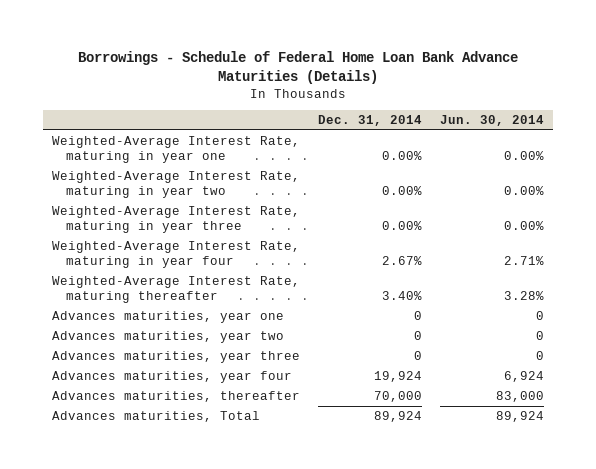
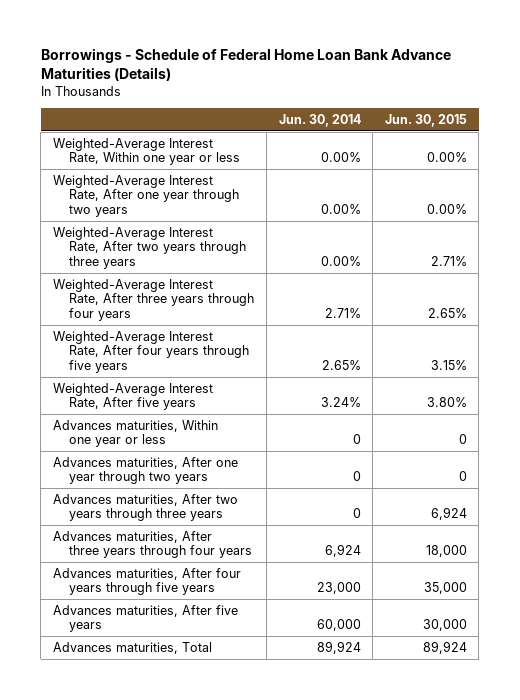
- | Dec. 31, 2014 | Jun. 30, 2014
+ | Jun. 30, 2014 | Jun. 30, 2015
- Weighted-Average Interest Rate, maturing in year one | 0.00% | 0.00%
- Weighted-Average Interest Rate, maturing in year two | 0.00% | 0.00%
- Weighted-Average Interest Rate, maturing in year three | 0.00% | 0.00%
- Weighted-Average Interest Rate, maturing in year four | 2.67% | 2.71%
- Weighted-Average Interest Rate, maturing thereafter | 3.40% | 3.28%
- Advances maturities, year one | 0 | 0
- Advances maturities, year two | 0 | 0
- Advances maturities, year three | 0 | 0
- Advances maturities, year four | 19,924 | 6,924
- Advances maturities, thereafter | 70,000 | 83,000
+ Weighted-Average Interest Rate, Within one year or less | 0.00% | 0.00%
+ Weighted-Average Interest Rate, After one year through two years | 0.00% | 0.00%
+ Weighted-Average Interest Rate, After two years through three years | 0.00% | 2.71%
+ Weighted-Average Interest Rate, After three years through four years | 2.71% | 2.65%
+ Weighted-Average Interest Rate, After four years through five years | 2.65% | 3.15%
+ Weighted-Average Interest Rate, After five years | 3.24% | 3.80%
+ Advances maturities, Within one year or less | 0 | 0
+ Advances maturities, After one year through two years | 0 | 0
+ Advances maturities, After two years through three years | 0 | 6,924
+ Advances maturities, After three years through four years | 6,924 | 18,000
+ Advances maturities, After four years through five years | 23,000 | 35,000
+ Advances maturities, After five years | 60,000 | 30,000

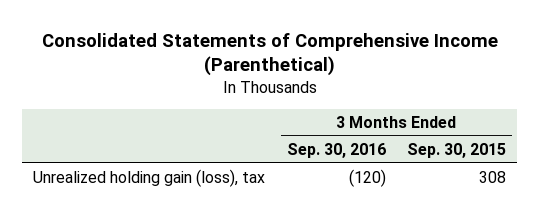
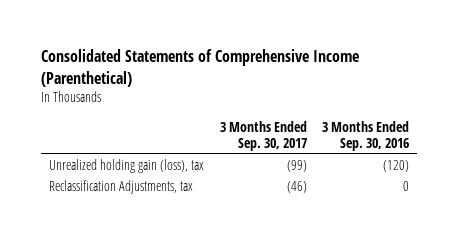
- | 3 Months Ended Sep. 30, 2016 | 3 Months Ended Sep. 30, 2015
+ | 3 Months Ended Sep. 30, 2017 | 3 Months Ended Sep. 30, 2016
+ Reclassification Adjustments, tax | (46) | 0

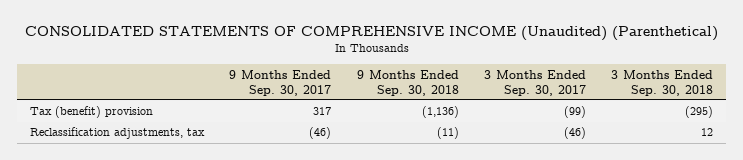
- Consolidated Statements of Comprehensive Income (Parenthetical)
+ CONSOLIDATED STATEMENTS OF COMPREHENSIVE INCOME (Unaudited) (Parenthetical)
- | 3 Months Ended Sep. 30, 2017 | 3 Months Ended Sep. 30, 2016
+ | 9 Months Ended Sep. 30, 2017 | 9 Months Ended Sep. 30, 2018 | 3 Months Ended Sep. 30, 2017 | 3 Months Ended Sep. 30, 2018
- Unrealized holding gain (loss), tax | (99) | (120)
- Reclassification Adjustments, tax | (46) | 0
+ Tax (benefit) provision | 317 | (1,136) | (99) | (295)
+ Reclassification adjustments, tax | (46) | (11) | (46) | 12

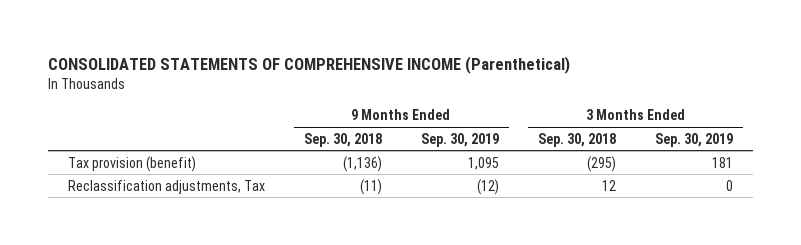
- CONSOLIDATED STATEMENTS OF COMPREHENSIVE INCOME (Unaudited) (Parenthetical)
+ CONSOLIDATED STATEMENTS OF COMPREHENSIVE INCOME (Parenthetical)
- | 9 Months Ended Sep. 30, 2017 | 9 Months Ended Sep. 30, 2018 | 3 Months Ended Sep. 30, 2017 | 3 Months Ended Sep. 30, 2018
+ | 9 Months Ended Sep. 30, 2018 | 9 Months Ended Sep. 30, 2019 | 3 Months Ended Sep. 30, 2018 | 3 Months Ended Sep. 30, 2019
- Tax (benefit) provision | 317 | (1,136) | (99) | (295)
- Reclassification adjustments, tax | (46) | (11) | (46) | 12
+ Tax provision (benefit) | (1,136) | 1,095 | (295) | 181
+ Reclassification adjustments, Tax | (11) | (12) | 12 | 0

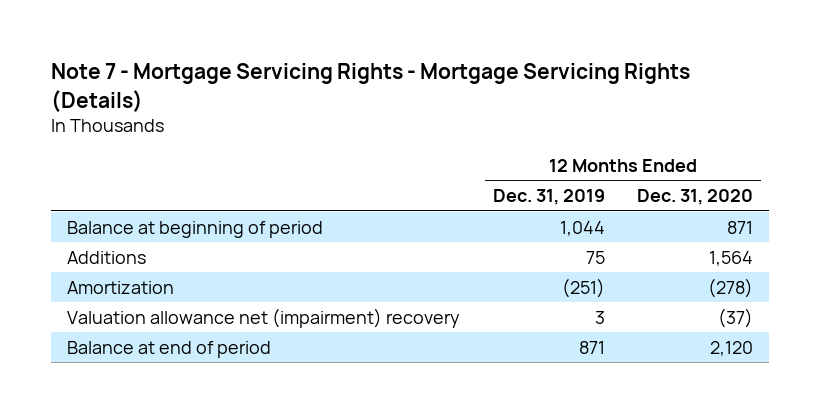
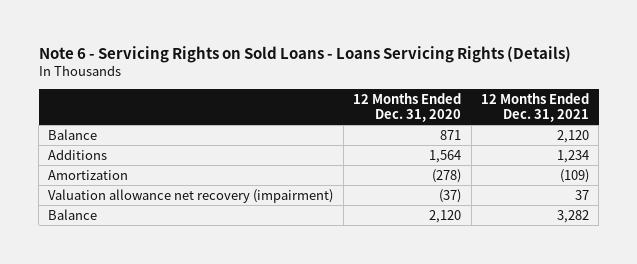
- Note 7 - Mortgage Servicing Rights - Mortgage Servicing Rights (Details)
+ Note 6 - Servicing Rights on Sold Loans - Loans Servicing Rights (Details)
- | 12 Months Ended Dec. 31, 2019 | 12 Months Ended Dec. 31, 2020
+ | 12 Months Ended Dec. 31, 2020 | 12 Months Ended Dec. 31, 2021
- Balance at beginning of period | 1,044 | 871
+ Balance | 871 | 2,120
- Valuation allowance net (impairment) recovery | 3 | (37)
- Balance at end of period | 871 | 2,120
+ Valuation allowance net recovery (impairment) | (37) | 37
+ Balance | 2,120 | 3,282

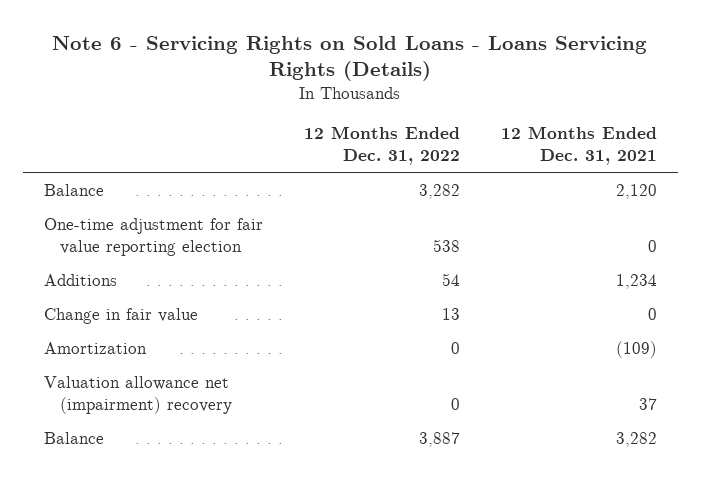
- | 12 Months Ended Dec. 31, 2020 | 12 Months Ended Dec. 31, 2021
+ | 12 Months Ended Dec. 31, 2022 | 12 Months Ended Dec. 31, 2021
+ One-time adjustment for fair value reporting election | 538 | 0
+ Change in fair value | 13 | 0
- Valuation allowance net recovery (impairment) | (37) | 37
+ Valuation allowance net (impairment) recovery | 0 | 37

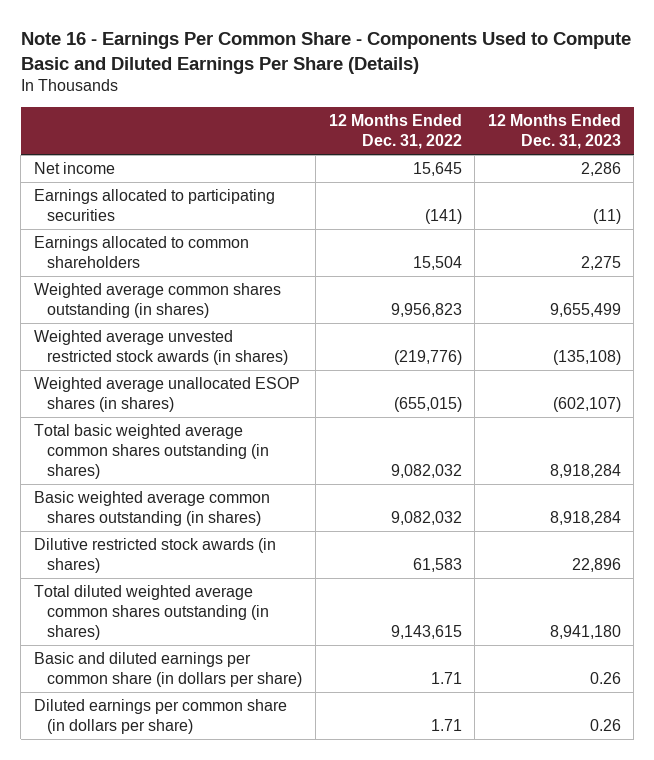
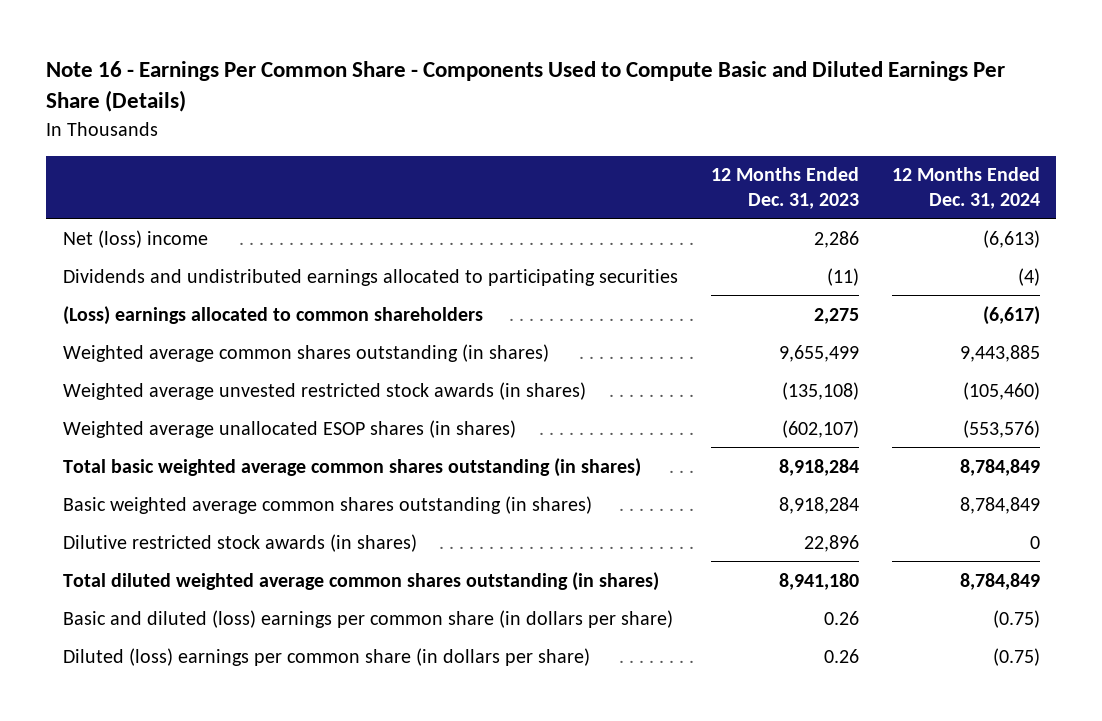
- | 12 Months Ended Dec. 31, 2022 | 12 Months Ended Dec. 31, 2023
+ | 12 Months Ended Dec. 31, 2023 | 12 Months Ended Dec. 31, 2024
- Net income | 15,645 | 2,286
- Earnings allocated to participating securities | (141) | (11)
- Earnings allocated to common shareholders | 15,504 | 2,275
+ Net (loss) income | 2,286 | (6,613)
+ Dividends and undistributed earnings allocated to participating securities | (11) | (4)
+ (Loss) earnings allocated to common shareholders | 2,275 | (6,617)
- Basic and diluted earnings per common share (in dollars per share) | 1.71 | 0.26
- Diluted earnings per common share (in dollars per share) | 1.71 | 0.26
+ Basic and diluted (loss) earnings per common share (in dollars per share) | 0.26 | (0.75)
+ Diluted (loss) earnings per common share (in dollars per share) | 0.26 | (0.75)

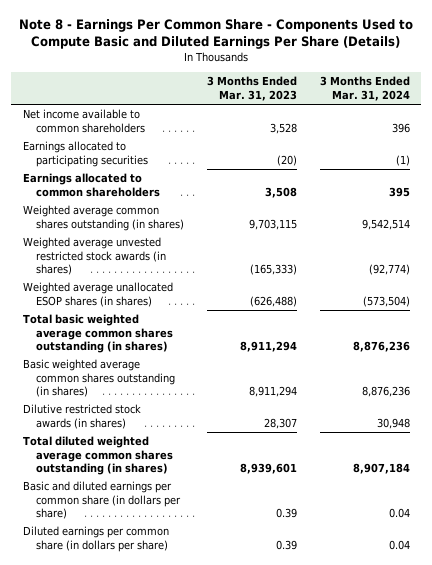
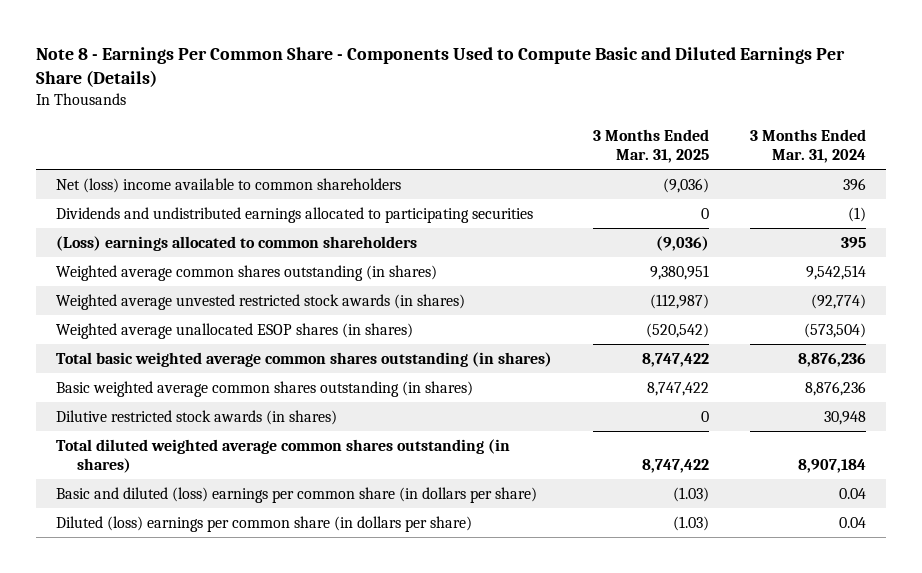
- | 3 Months Ended Mar. 31, 2023 | 3 Months Ended Mar. 31, 2024
+ | 3 Months Ended Mar. 31, 2025 | 3 Months Ended Mar. 31, 2024
- Net income available to common shareholders | 3,528 | 396
- Earnings allocated to participating securities | (20) | (1)
- Earnings allocated to common shareholders | 3,508 | 395
+ Net (loss) income available to common shareholders | (9,036) | 396
+ Dividends and undistributed earnings allocated to participating securities | 0 | (1)
+ (Loss) earnings allocated to common shareholders | (9,036) | 395
- Basic and diluted earnings per common share (in dollars per share) | 0.39 | 0.04
- Diluted earnings per common share (in dollars per share) | 0.39 | 0.04
+ Basic and diluted (loss) earnings per common share (in dollars per share) | (1.03) | 0.04
+ Diluted (loss) earnings per common share (in dollars per share) | (1.03) | 0.04

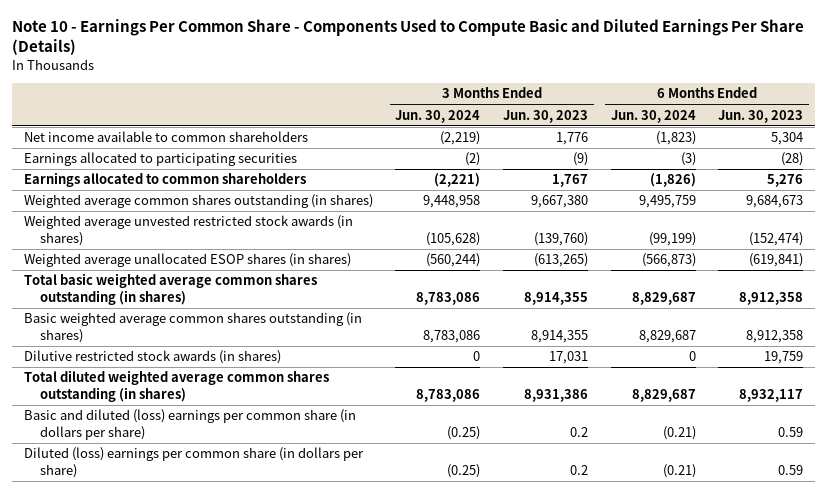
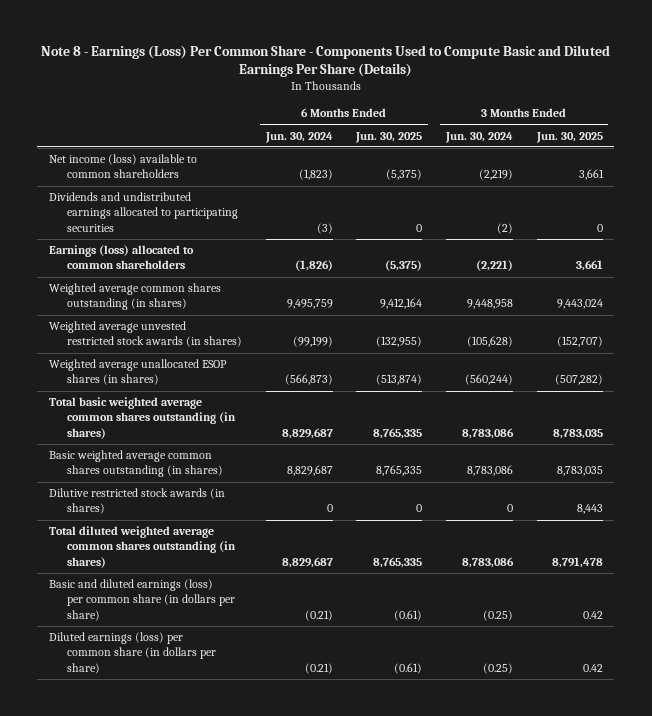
- Note 10 - Earnings Per Common Share - Components Used to Compute Basic and Diluted Earnings Per Share (Details)
+ Note 8 - Earnings (Loss) Per Common Share - Components Used to Compute Basic and Diluted Earnings Per Share (Details)
- | 3 Months Ended Jun. 30, 2024 | 3 Months Ended Jun. 30, 2023 | 6 Months Ended Jun. 30, 2024 | 6 Months Ended Jun. 30, 2023
+ | 6 Months Ended Jun. 30, 2024 | 6 Months Ended Jun. 30, 2025 | 3 Months Ended Jun. 30, 2024 | 3 Months Ended Jun. 30, 2025
- Net income available to common shareholders | (2,219) | 1,776 | (1,823) | 5,304
- Earnings allocated to participating securities | (2) | (9) | (3) | (28)
- Earnings allocated to common shareholders | (2,221) | 1,767 | (1,826) | 5,276
+ Net income (loss) available to common shareholders | (1,823) | (5,375) | (2,219) | 3,661
+ Dividends and undistributed earnings allocated to participating securities | (3) | 0 | (2) | 0
+ Earnings (loss) allocated to common shareholders | (1,826) | (5,375) | (2,221) | 3,661
- Basic and diluted (loss) earnings per common share (in dollars per share) | (0.25) | 0.2 | (0.21) | 0.59
- Diluted (loss) earnings per common share (in dollars per share) | (0.25) | 0.2 | (0.21) | 0.59
+ Basic and diluted earnings (loss) per common share (in dollars per share) | (0.21) | (0.61) | (0.25) | 0.42
+ Diluted earnings (loss) per common share (in dollars per share) | (0.21) | (0.61) | (0.25) | 0.42

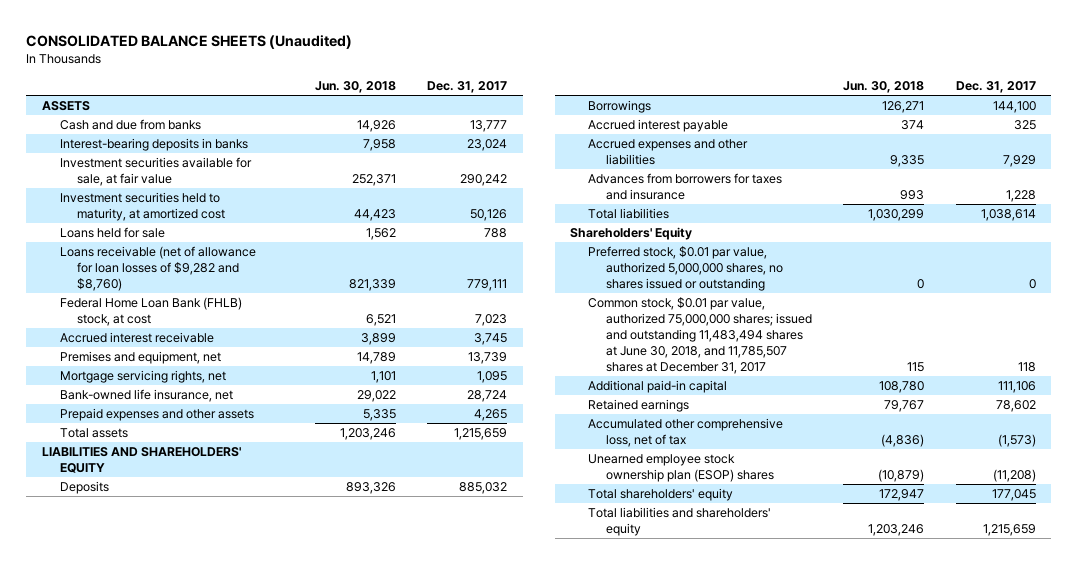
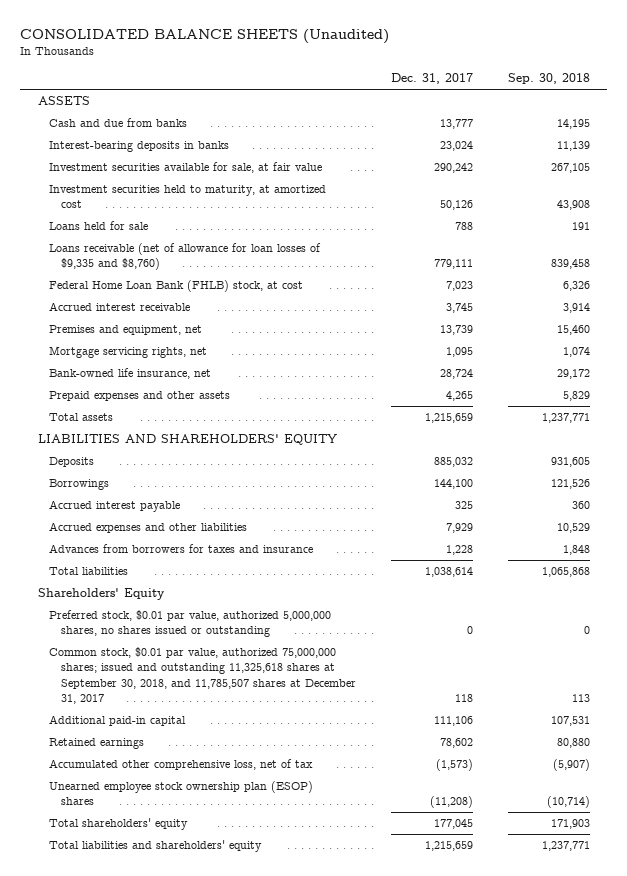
- | Jun. 30, 2018 | Dec. 31, 2017
+ | Dec. 31, 2017 | Sep. 30, 2018
- Loans receivable (net of allowance for loan losses of $9,282 and $8,760) | 821,339 | 779,111
+ Loans receivable (net of allowance for loan losses of $9,335 and $8,760) | 779,111 | 839,458
- Common stock, $0.01 par value, authorized 75,000,000 shares; issued and outstanding 11,483,494 shares at June 30, 2018, and 11,785,507 shares at December 31, 2017 | 115 | 118
+ Common stock, $0.01 par value, authorized 75,000,000 shares; issued and outstanding 11,325,618 shares at September 30, 2018, and 11,785,507 shares at December 31, 2017 | 118 | 113

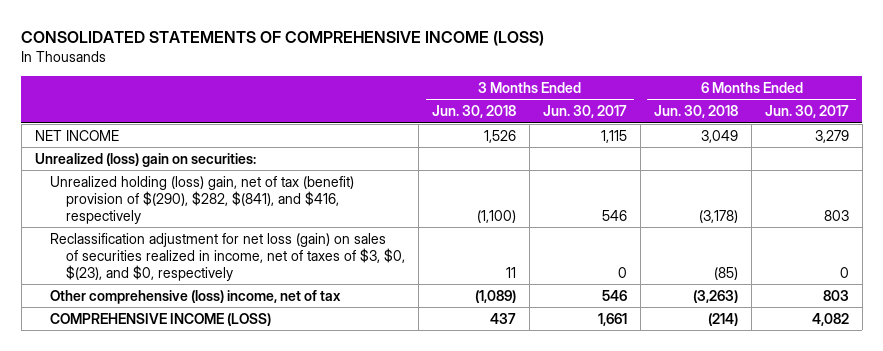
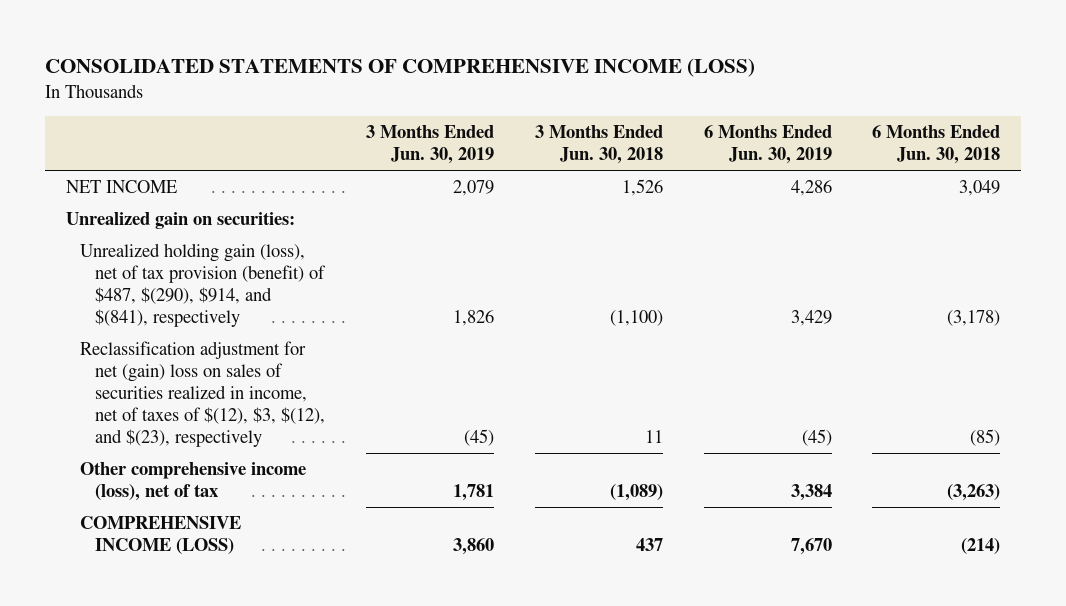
- | 3 Months Ended Jun. 30, 2018 | 3 Months Ended Jun. 30, 2017 | 6 Months Ended Jun. 30, 2018 | 6 Months Ended Jun. 30, 2017
+ | 3 Months Ended Jun. 30, 2019 | 3 Months Ended Jun. 30, 2018 | 6 Months Ended Jun. 30, 2019 | 6 Months Ended Jun. 30, 2018
- Unrealized (loss) gain on securities:
- Unrealized holding (loss) gain, net of tax (benefit) provision of $(290), $282, $(841), and $416, respectively | (1,100) | 546 | (3,178) | 803
- Reclassification adjustment for net loss (gain) on sales of securities realized in income, net of taxes of $3, $0, $(23), and $0, respectively | 11 | 0 | (85) | 0
- Other comprehensive (loss) income, net of tax | (1,089) | 546 | (3,263) | 803
+ Unrealized gain on securities:
+ Unrealized holding gain (loss), net of tax provision (benefit) of $487, $(290), $914, and $(841), respectively | 1,826 | (1,100) | 3,429 | (3,178)
+ Reclassification adjustment for net (gain) loss on sales of securities realized in income, net of taxes of $(12), $3, $(12), and $(23), respectively | (45) | 11 | (45) | (85)
+ Other comprehensive income (loss), net of tax | 1,781 | (1,089) | 3,384 | (3,263)

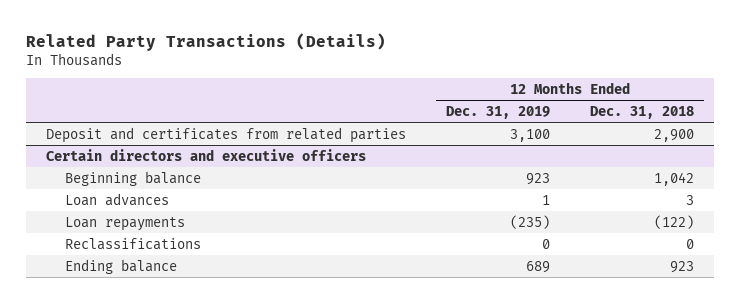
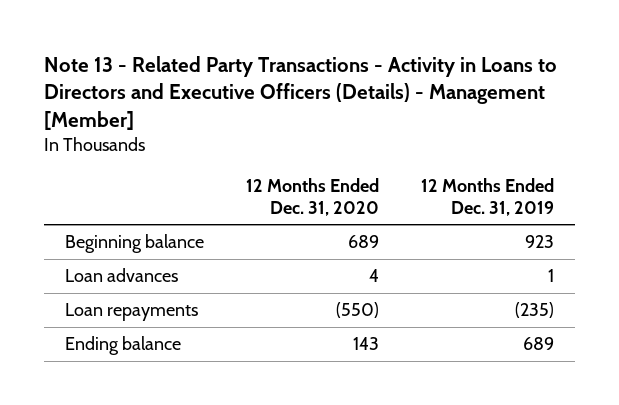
- Related Party Transactions (Details)
+ Note 13 - Related Party Transactions - Activity in Loans to Directors and Executive Officers (Details) - Management [Member]
- | 12 Months Ended Dec. 31, 2019 | 12 Months Ended Dec. 31, 2018
+ | 12 Months Ended Dec. 31, 2020 | 12 Months Ended Dec. 31, 2019
- Deposit and certificates from related parties | 3,100 | 2,900
- Certain directors and executive officers
- Reclassifications | 0 | 0

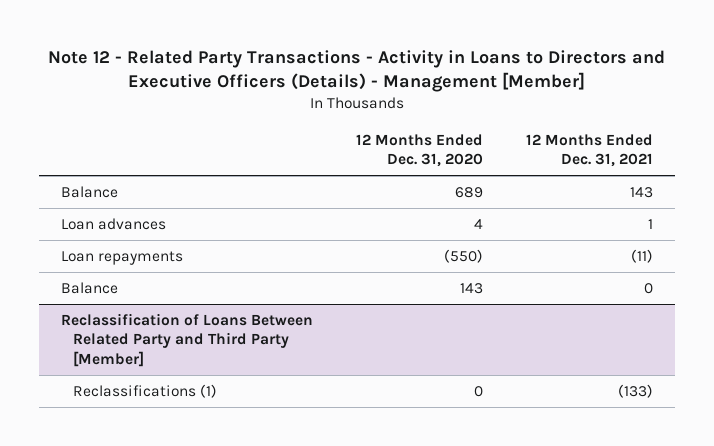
- Note 13 - Related Party Transactions - Activity in Loans to Directors and Executive Officers (Details) - Management [Member]
+ Note 12 - Related Party Transactions - Activity in Loans to Directors and Executive Officers (Details) - Management [Member]
- | 12 Months Ended Dec. 31, 2020 | 12 Months Ended Dec. 31, 2019
+ | 12 Months Ended Dec. 31, 2020 | 12 Months Ended Dec. 31, 2021
- Beginning balance | 689 | 923
+ Balance | 689 | 143
- Ending balance | 143 | 689
+ Balance | 143 | 0
+ Reclassification of Loans Between Related Party and Third Party [Member]
+ Reclassifications (1) | 0 | (133)

